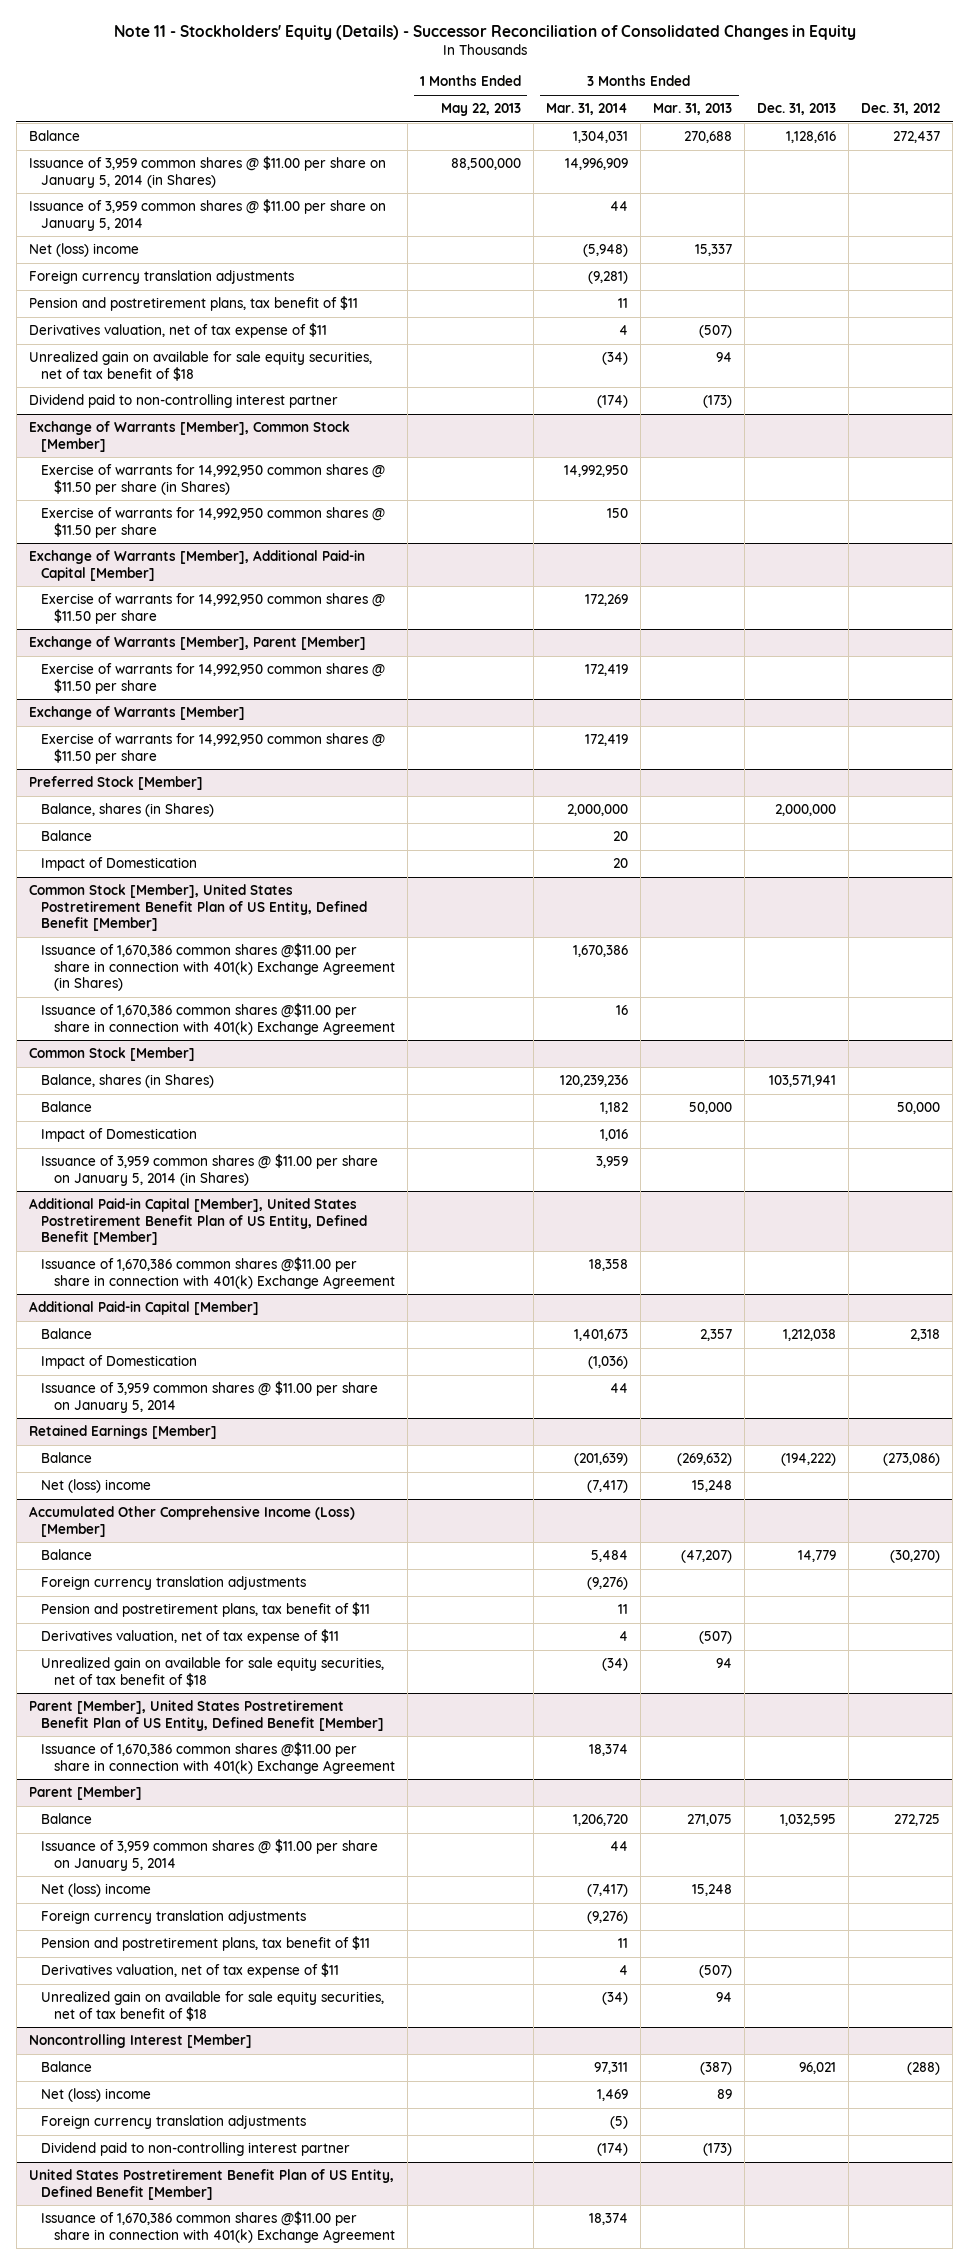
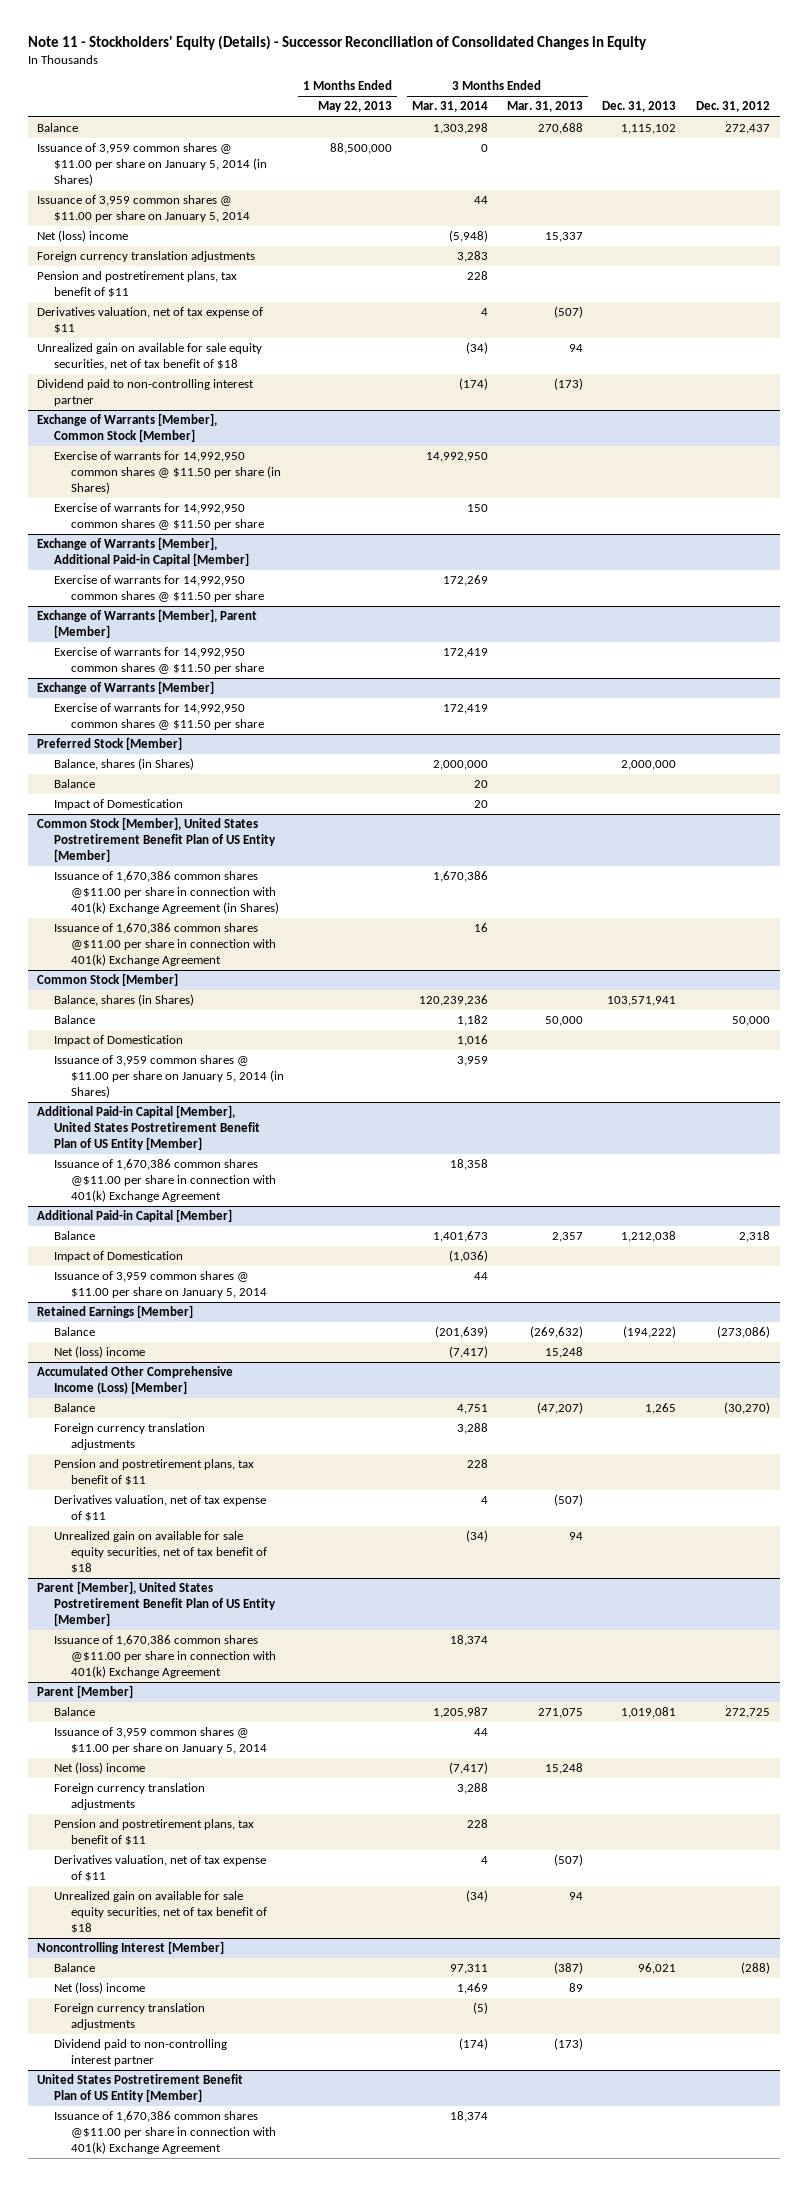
- Balance | | 1,304,031 | 270,688 | 1,128,616 | 272,437
- Issuance of 3,959 common shares @ $11.00 per share on January 5, 2014 (in Shares) | 88,500,000 | 14,996,909 | | |
+ Balance | | 1,303,298 | 270,688 | 1,115,102 | 272,437
+ Issuance of 3,959 common shares @ $11.00 per share on January 5, 2014 (in Shares) | 88,500,000 | 0 | | |
- Foreign currency translation adjustments | | (9,281) | | |
- Pension and postretirement plans, tax benefit of $11 | | 11 | | |
+ Foreign currency translation adjustments | | 3,283 | | |
+ Pension and postretirement plans, tax benefit of $11 | | 228 | | |
- Common Stock [Member], United States Postretirement Benefit Plan of US Entity, Defined Benefit [Member]
+ Common Stock [Member], United States Postretirement Benefit Plan of US Entity [Member]
- Additional Paid-in Capital [Member], United States Postretirement Benefit Plan of US Entity, Defined Benefit [Member]
+ Additional Paid-in Capital [Member], United States Postretirement Benefit Plan of US Entity [Member]
@ Accumulated Other Comprehensive Income (Loss) [Member]
- Balance | | 5,484 | (47,207) | 14,779 | (30,270)
- Foreign currency translation adjustments | | (9,276) | | |
- Pension and postretirement plans, tax benefit of $11 | | 11 | | |
+ Balance | | 4,751 | (47,207) | 1,265 | (30,270)
+ Foreign currency translation adjustments | | 3,288 | | |
+ Pension and postretirement plans, tax benefit of $11 | | 228 | | |
- Parent [Member], United States Postretirement Benefit Plan of US Entity, Defined Benefit [Member]
+ Parent [Member], United States Postretirement Benefit Plan of US Entity [Member]
@ Parent [Member]
- Balance | | 1,206,720 | 271,075 | 1,032,595 | 272,725
+ Balance | | 1,205,987 | 271,075 | 1,019,081 | 272,725
- Foreign currency translation adjustments | | (9,276) | | |
- Pension and postretirement plans, tax benefit of $11 | | 11 | | |
+ Foreign currency translation adjustments | | 3,288 | | |
+ Pension and postretirement plans, tax benefit of $11 | | 228 | | |
- United States Postretirement Benefit Plan of US Entity, Defined Benefit [Member]
+ United States Postretirement Benefit Plan of US Entity [Member]

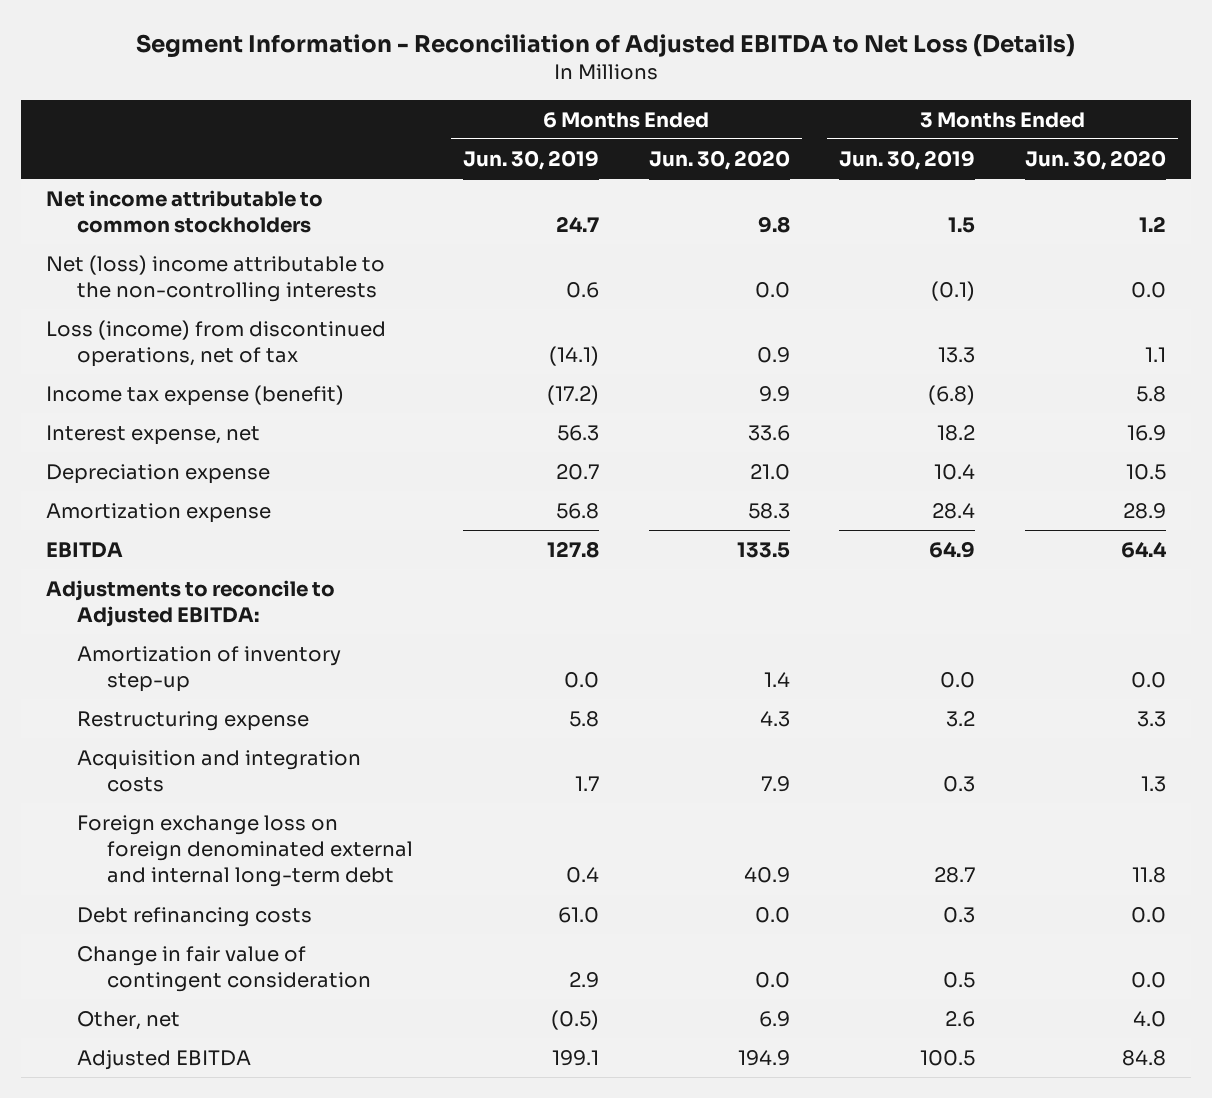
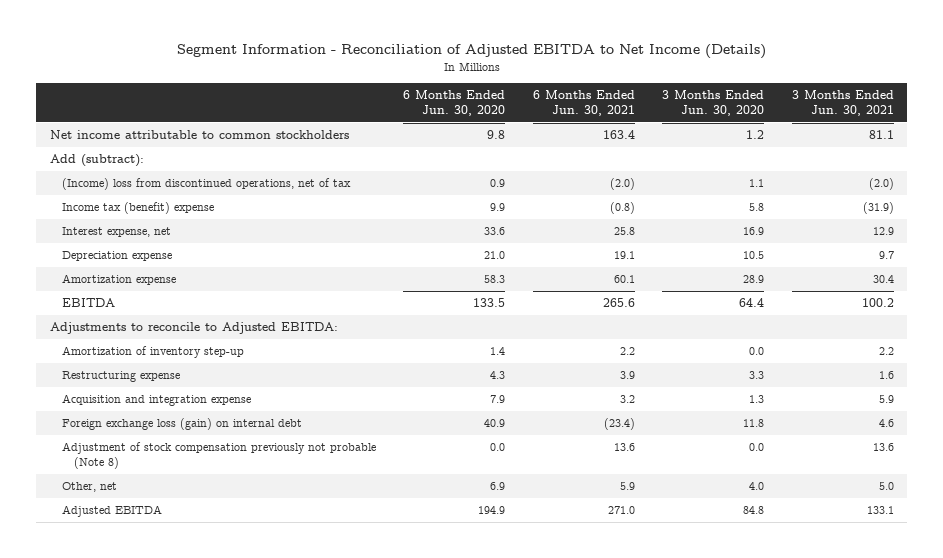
- Segment Information - Reconciliation of Adjusted EBITDA to Net Loss (Details)
+ Segment Information - Reconciliation of Adjusted EBITDA to Net Income (Details)
- | 6 Months Ended Jun. 30, 2019 | 6 Months Ended Jun. 30, 2020 | 3 Months Ended Jun. 30, 2019 | 3 Months Ended Jun. 30, 2020
+ | 6 Months Ended Jun. 30, 2020 | 6 Months Ended Jun. 30, 2021 | 3 Months Ended Jun. 30, 2020 | 3 Months Ended Jun. 30, 2021
- Net (loss) income attributable to the non-controlling interests | 0.6 | 0.0 | (0.1) | 0.0
- Loss (income) from discontinued operations, net of tax | (14.1) | 0.9 | 13.3 | 1.1
- Income tax expense (benefit) | (17.2) | 9.9 | (6.8) | 5.8
+ Add (subtract):
+ (Income) loss from discontinued operations, net of tax | 0.9 | (2.0) | 1.1 | (2.0)
+ Income tax (benefit) expense | 9.9 | (0.8) | 5.8 | (31.9)
- Acquisition and integration costs | 1.7 | 7.9 | 0.3 | 1.3
- Foreign exchange loss on foreign denominated external and internal long-term debt | 0.4 | 40.9 | 28.7 | 11.8
- Debt refinancing costs | 61.0 | 0.0 | 0.3 | 0.0
- Change in fair value of contingent consideration | 2.9 | 0.0 | 0.5 | 0.0
+ Acquisition and integration expense | 7.9 | 3.2 | 1.3 | 5.9
+ Foreign exchange loss (gain) on internal debt | 40.9 | (23.4) | 11.8 | 4.6
+ Adjustment of stock compensation previously not probable (Note 8) | 0.0 | 13.6 | 0.0 | 13.6

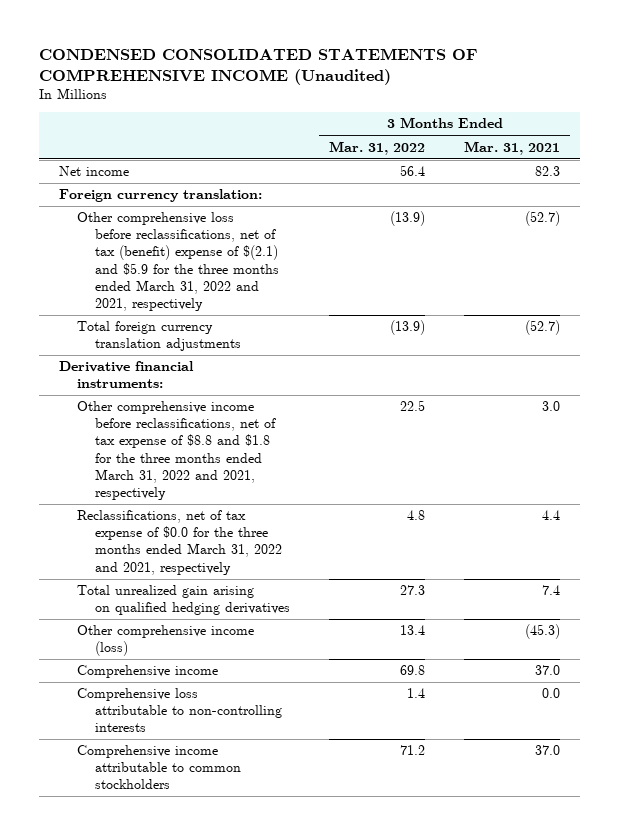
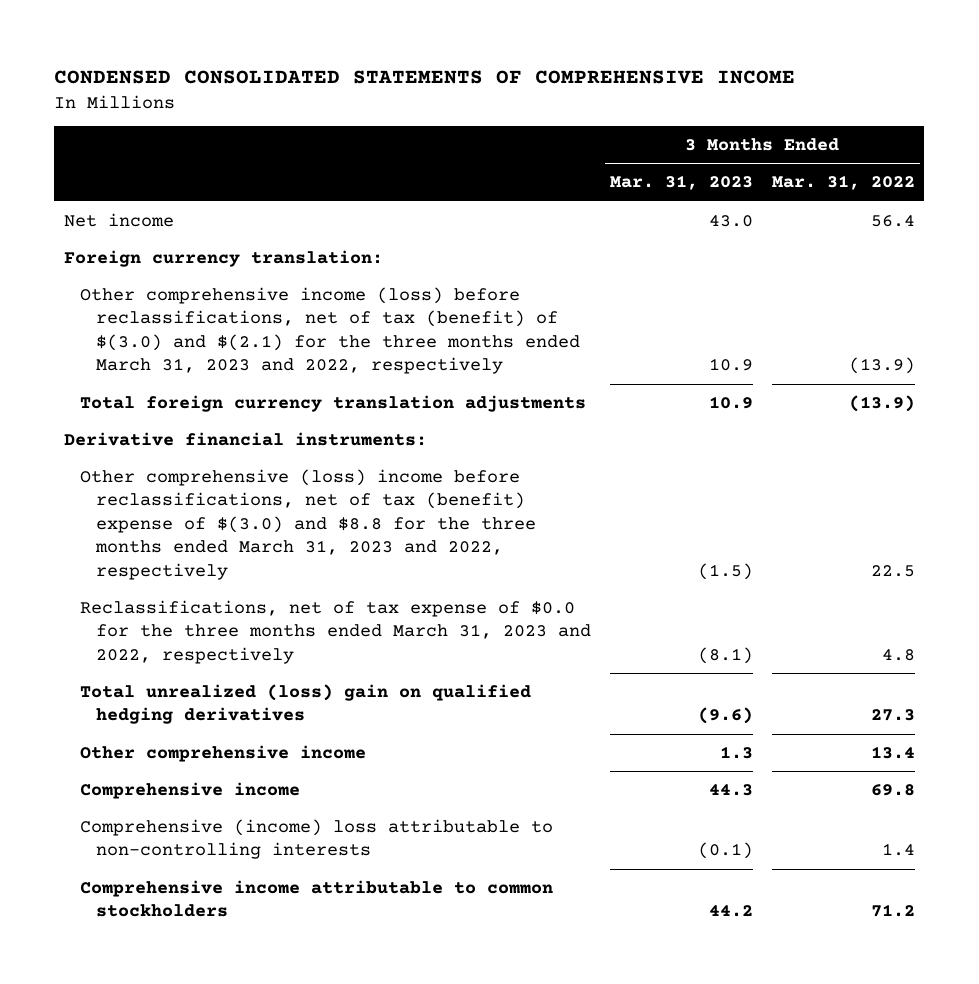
- CONDENSED CONSOLIDATED STATEMENTS OF COMPREHENSIVE INCOME (Unaudited)
+ CONDENSED CONSOLIDATED STATEMENTS OF COMPREHENSIVE INCOME
- | 3 Months Ended Mar. 31, 2022 | 3 Months Ended Mar. 31, 2021
+ | 3 Months Ended Mar. 31, 2023 | 3 Months Ended Mar. 31, 2022
- Other comprehensive loss before reclassifications, net of tax (benefit) expense of $(2.1) and $5.9 for the three months ended March 31, 2022 and 2021, respectively | (13.9) | (52.7)
+ Other comprehensive income (loss) before reclassifications, net of tax (benefit) of $(3.0) and $(2.1) for the three months ended March 31, 2023 and 2022, respectively | 10.9 | (13.9)
- Other comprehensive income before reclassifications, net of tax expense of $8.8 and $1.8 for the three months ended March 31, 2022 and 2021, respectively | 22.5 | 3.0
- Reclassifications, net of tax expense of $0.0 for the three months ended March 31, 2022 and 2021, respectively | 4.8 | 4.4
- Total unrealized gain arising on qualified hedging derivatives | 27.3 | 7.4
- Other comprehensive income (loss) | 13.4 | (45.3)
+ Other comprehensive (loss) income before reclassifications, net of tax (benefit) expense of $(3.0) and $8.8 for the three months ended March 31, 2023 and 2022, respectively | (1.5) | 22.5
+ Reclassifications, net of tax expense of $0.0 for the three months ended March 31, 2023 and 2022, respectively | (8.1) | 4.8
+ Total unrealized (loss) gain on qualified hedging derivatives | (9.6) | 27.3
+ Other comprehensive income | 1.3 | 13.4
- Comprehensive loss attributable to non-controlling interests | 1.4 | 0.0
+ Comprehensive (income) loss attributable to non-controlling interests | (0.1) | 1.4

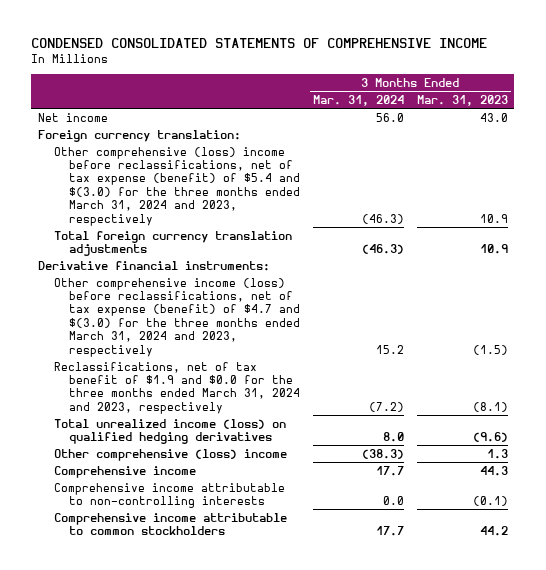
- | 3 Months Ended Mar. 31, 2023 | 3 Months Ended Mar. 31, 2022
+ | 3 Months Ended Mar. 31, 2024 | 3 Months Ended Mar. 31, 2023
- Other comprehensive income (loss) before reclassifications, net of tax (benefit) of $(3.0) and $(2.1) for the three months ended March 31, 2023 and 2022, respectively | 10.9 | (13.9)
+ Other comprehensive (loss) income before reclassifications, net of tax expense (benefit) of $5.4 and $(3.0) for the three months ended March 31, 2024 and 2023, respectively | (46.3) | 10.9
- Other comprehensive (loss) income before reclassifications, net of tax (benefit) expense of $(3.0) and $8.8 for the three months ended March 31, 2023 and 2022, respectively | (1.5) | 22.5
- Reclassifications, net of tax expense of $0.0 for the three months ended March 31, 2023 and 2022, respectively | (8.1) | 4.8
- Total unrealized (loss) gain on qualified hedging derivatives | (9.6) | 27.3
- Other comprehensive income | 1.3 | 13.4
+ Other comprehensive income (loss) before reclassifications, net of tax expense (benefit) of $4.7 and $(3.0) for the three months ended March 31, 2024 and 2023, respectively | 15.2 | (1.5)
+ Reclassifications, net of tax benefit of $1.9 and $0.0 for the three months ended March 31, 2024 and 2023, respectively | (7.2) | (8.1)
+ Total unrealized income (loss) on qualified hedging derivatives | 8.0 | (9.6)
+ Other comprehensive (loss) income | (38.3) | 1.3
- Comprehensive (income) loss attributable to non-controlling interests | (0.1) | 1.4
+ Comprehensive income attributable to non-controlling interests | 0.0 | (0.1)

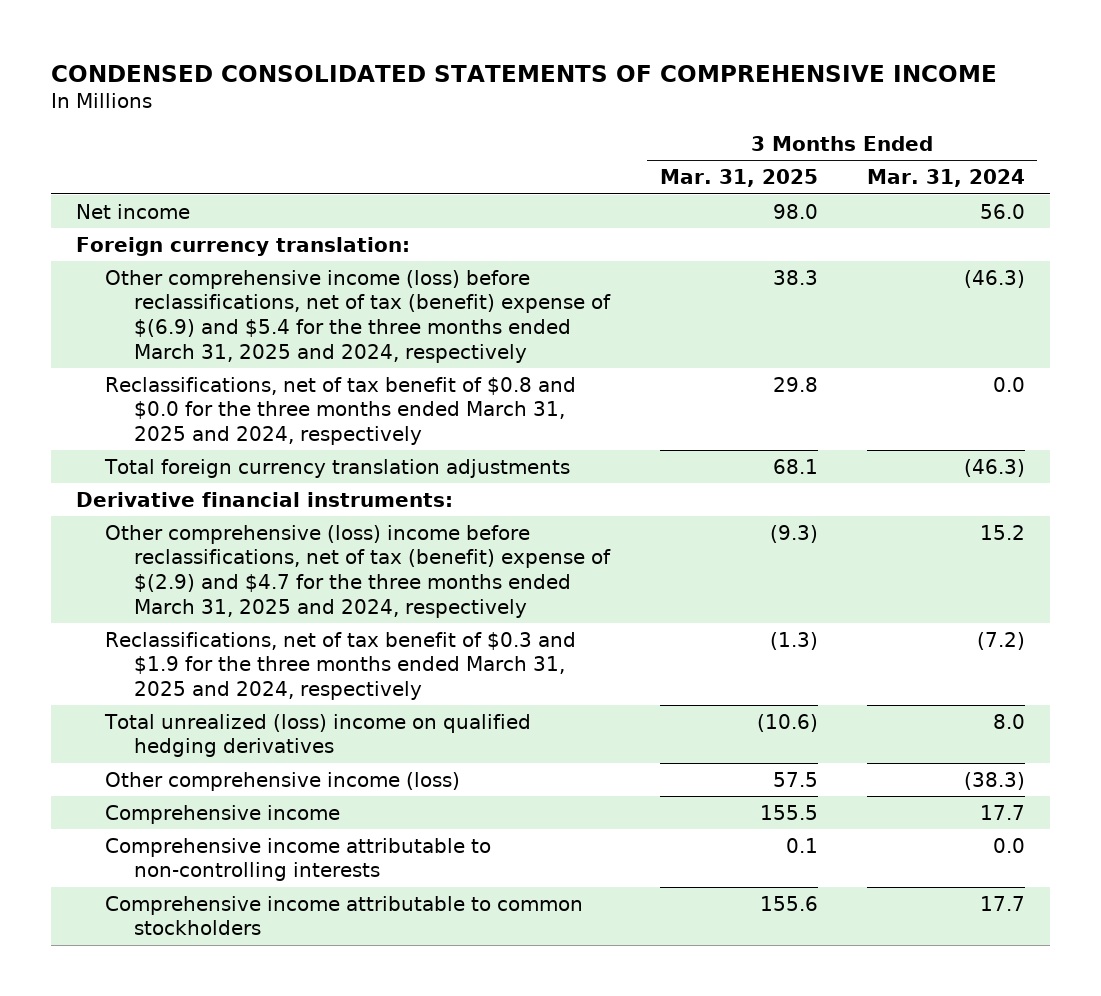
- | 3 Months Ended Mar. 31, 2024 | 3 Months Ended Mar. 31, 2023
+ | 3 Months Ended Mar. 31, 2025 | 3 Months Ended Mar. 31, 2024
- Other comprehensive (loss) income before reclassifications, net of tax expense (benefit) of $5.4 and $(3.0) for the three months ended March 31, 2024 and 2023, respectively | (46.3) | 10.9
+ Other comprehensive income (loss) before reclassifications, net of tax (benefit) expense of $(6.9) and $5.4 for the three months ended March 31, 2025 and 2024, respectively | 38.3 | (46.3)
+ Reclassifications, net of tax benefit of $0.8 and $0.0 for the three months ended March 31, 2025 and 2024, respectively | 29.8 | 0.0
- Other comprehensive income (loss) before reclassifications, net of tax expense (benefit) of $4.7 and $(3.0) for the three months ended March 31, 2024 and 2023, respectively | 15.2 | (1.5)
- Reclassifications, net of tax benefit of $1.9 and $0.0 for the three months ended March 31, 2024 and 2023, respectively | (7.2) | (8.1)
- Total unrealized income (loss) on qualified hedging derivatives | 8.0 | (9.6)
- Other comprehensive (loss) income | (38.3) | 1.3
+ Other comprehensive (loss) income before reclassifications, net of tax (benefit) expense of $(2.9) and $4.7 for the three months ended March 31, 2025 and 2024, respectively | (9.3) | 15.2
+ Reclassifications, net of tax benefit of $0.3 and $1.9 for the three months ended March 31, 2025 and 2024, respectively | (1.3) | (7.2)
+ Total unrealized (loss) income on qualified hedging derivatives | (10.6) | 8.0
+ Other comprehensive income (loss) | 57.5 | (38.3)

